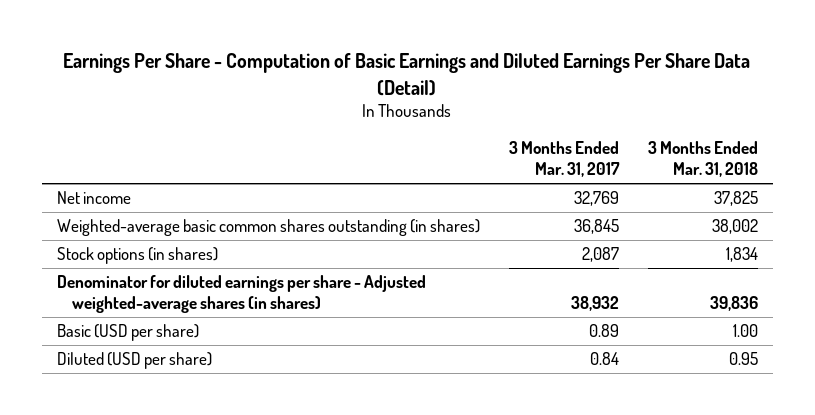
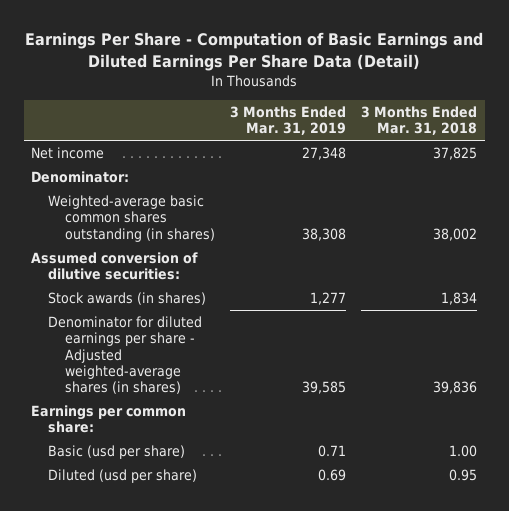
- | 3 Months Ended Mar. 31, 2017 | 3 Months Ended Mar. 31, 2018
+ | 3 Months Ended Mar. 31, 2019 | 3 Months Ended Mar. 31, 2018
+ Denominator:
- Stock options (in shares) | 2,087 | 1,834
+ Assumed conversion of dilutive securities:
+ Stock awards (in shares) | 1,277 | 1,834
- Basic (USD per share) | 0.89 | 1.00
- Diluted (USD per share) | 0.84 | 0.95
+ Earnings per common share:
+ Basic (usd per share) | 0.71 | 1.00
+ Diluted (usd per share) | 0.69 | 0.95

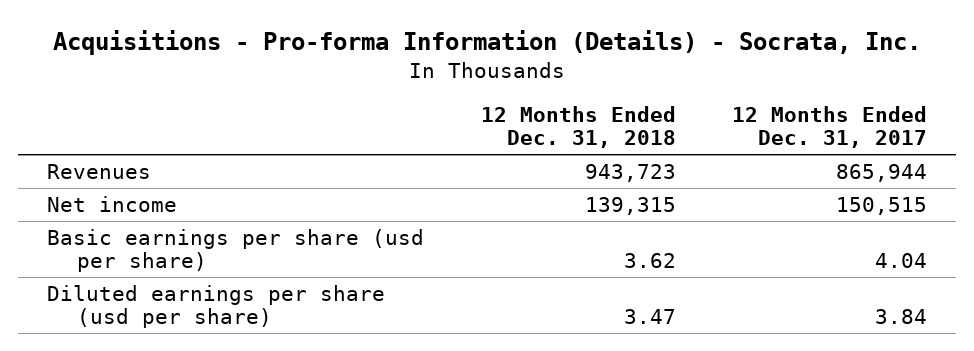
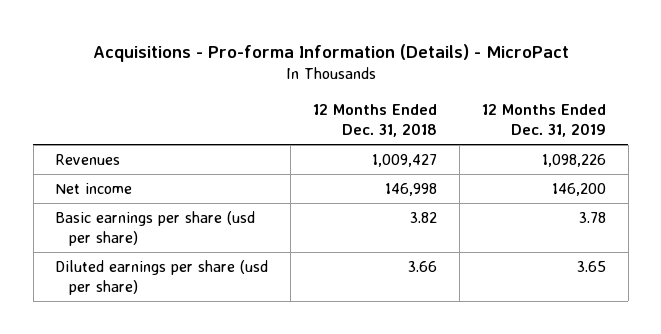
- Acquisitions - Pro-forma Information (Details) - Socrata, Inc.
+ Acquisitions - Pro-forma Information (Details) - MicroPact
- | 12 Months Ended Dec. 31, 2018 | 12 Months Ended Dec. 31, 2017
+ | 12 Months Ended Dec. 31, 2018 | 12 Months Ended Dec. 31, 2019
- Revenues | 943,723 | 865,944
- Net income | 139,315 | 150,515
- Basic earnings per share (usd per share) | 3.62 | 4.04
- Diluted earnings per share (usd per share) | 3.47 | 3.84
+ Revenues | 1,009,427 | 1,098,226
+ Net income | 146,998 | 146,200
+ Basic earnings per share (usd per share) | 3.82 | 3.78
+ Diluted earnings per share (usd per share) | 3.66 | 3.65

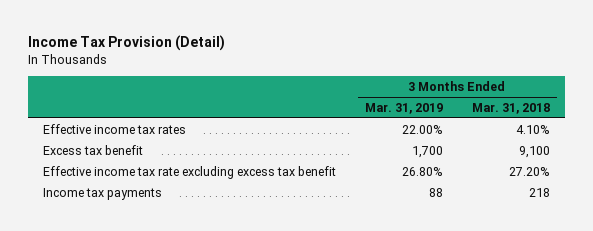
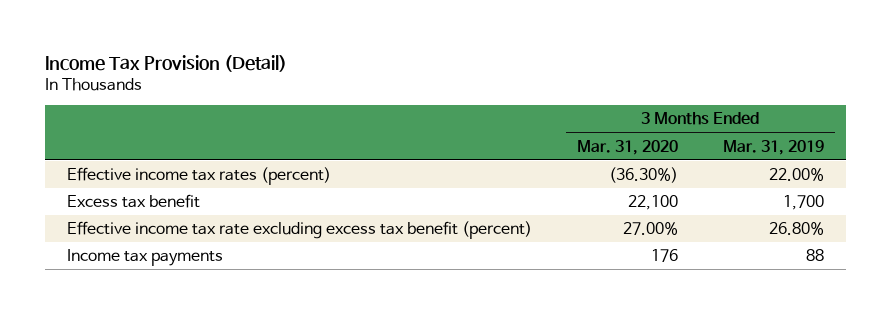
- | 3 Months Ended Mar. 31, 2019 | 3 Months Ended Mar. 31, 2018
+ | 3 Months Ended Mar. 31, 2020 | 3 Months Ended Mar. 31, 2019
- Effective income tax rates | 22.00% | 4.10%
+ Effective income tax rates (percent) | (36.30%) | 22.00%
- Effective income tax rate excluding excess tax benefit | 26.80% | 27.20%
+ Effective income tax rate excluding excess tax benefit (percent) | 27.00% | 26.80%

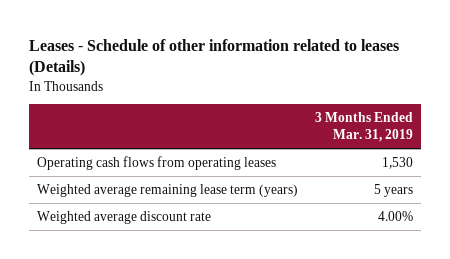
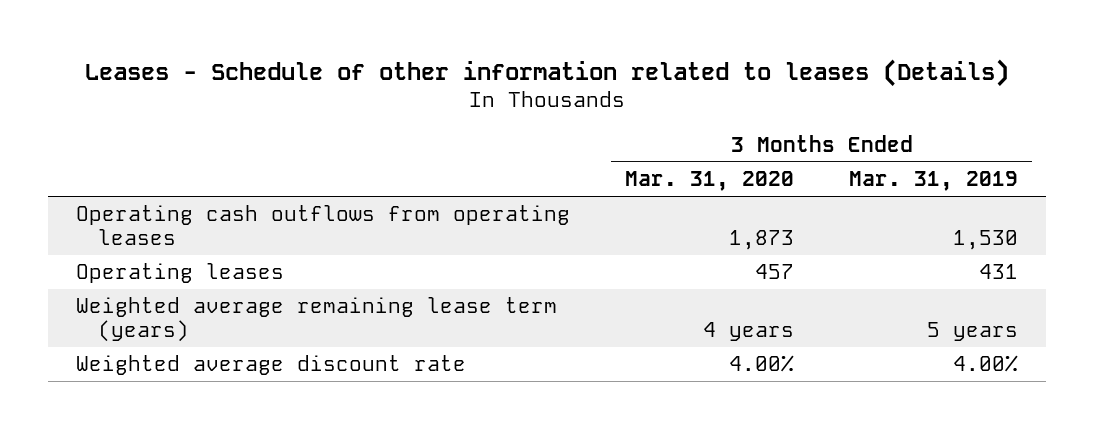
- | 3 Months Ended Mar. 31, 2019
+ | 3 Months Ended Mar. 31, 2020 | 3 Months Ended Mar. 31, 2019
- Operating cash flows from operating leases | 1,530
+ Operating cash outflows from operating leases | 1,873 | 1,530
+ Operating leases | 457 | 431

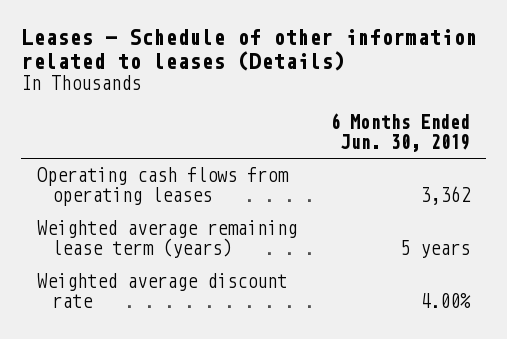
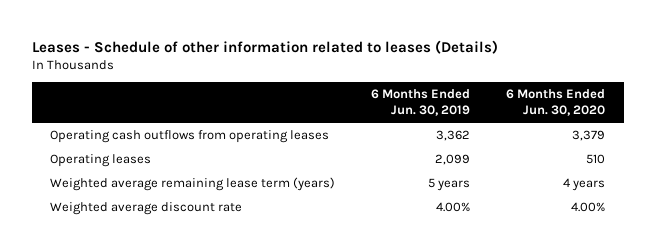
- | 6 Months Ended Jun. 30, 2019
+ | 6 Months Ended Jun. 30, 2019 | 6 Months Ended Jun. 30, 2020
- Operating cash flows from operating leases | 3,362
+ Operating cash outflows from operating leases | 3,362 | 3,379
+ Operating leases | 2,099 | 510

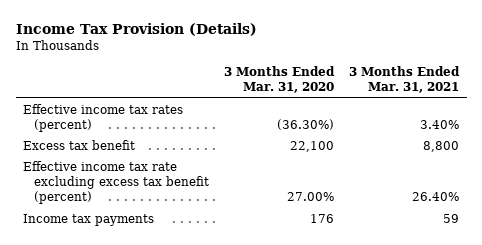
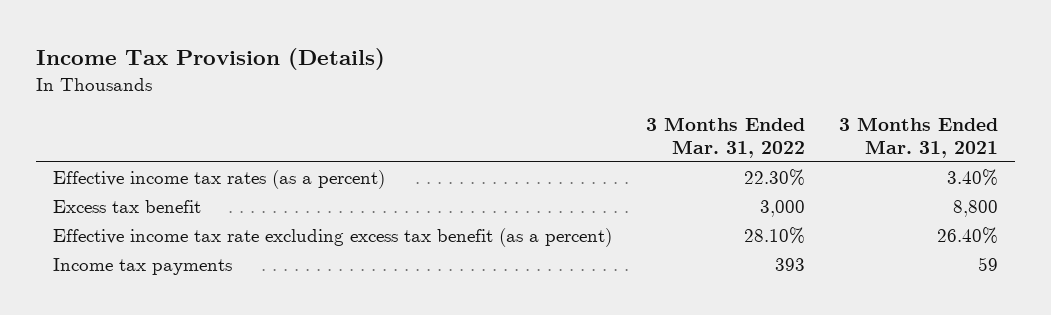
- | 3 Months Ended Mar. 31, 2020 | 3 Months Ended Mar. 31, 2021
+ | 3 Months Ended Mar. 31, 2022 | 3 Months Ended Mar. 31, 2021
- Effective income tax rates (percent) | (36.30%) | 3.40%
+ Effective income tax rates (as a percent) | 22.30% | 3.40%
- Effective income tax rate excluding excess tax benefit (percent) | 27.00% | 26.40%
+ Effective income tax rate excluding excess tax benefit (as a percent) | 28.10% | 26.40%

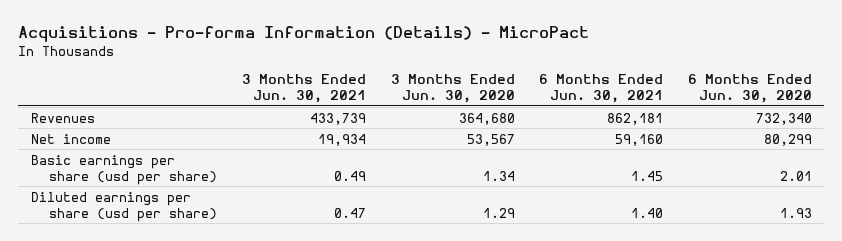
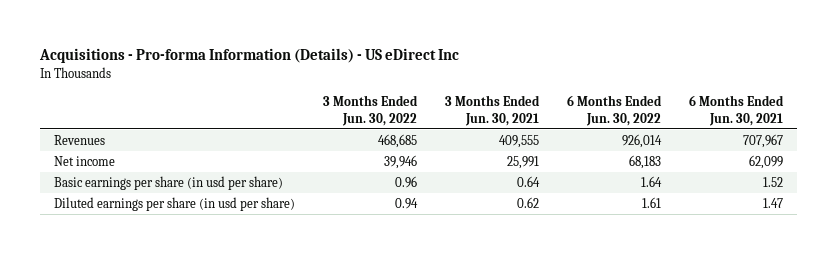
- Acquisitions - Pro-forma Information (Details) - MicroPact
+ Acquisitions - Pro-forma Information (Details) - US eDirect Inc
- | 3 Months Ended Jun. 30, 2021 | 3 Months Ended Jun. 30, 2020 | 6 Months Ended Jun. 30, 2021 | 6 Months Ended Jun. 30, 2020
+ | 3 Months Ended Jun. 30, 2022 | 3 Months Ended Jun. 30, 2021 | 6 Months Ended Jun. 30, 2022 | 6 Months Ended Jun. 30, 2021
- Revenues | 433,739 | 364,680 | 862,181 | 732,340
- Net income | 19,934 | 53,567 | 59,160 | 80,299
- Basic earnings per share (usd per share) | 0.49 | 1.34 | 1.45 | 2.01
- Diluted earnings per share (usd per share) | 0.47 | 1.29 | 1.40 | 1.93
+ Revenues | 468,685 | 409,555 | 926,014 | 707,967
+ Net income | 39,946 | 25,991 | 68,183 | 62,099
+ Basic earnings per share (in usd per share) | 0.96 | 0.64 | 1.64 | 1.52
+ Diluted earnings per share (in usd per share) | 0.94 | 0.62 | 1.61 | 1.47

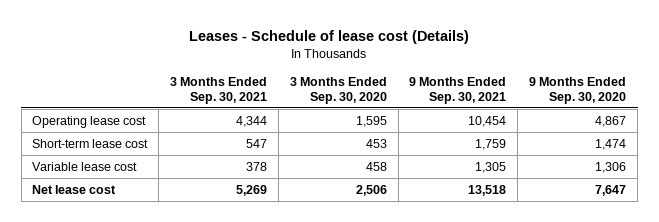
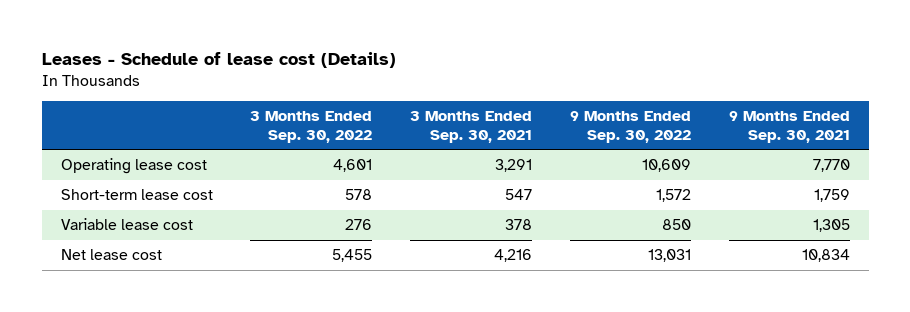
- | 3 Months Ended Sep. 30, 2021 | 3 Months Ended Sep. 30, 2020 | 9 Months Ended Sep. 30, 2021 | 9 Months Ended Sep. 30, 2020
+ | 3 Months Ended Sep. 30, 2022 | 3 Months Ended Sep. 30, 2021 | 9 Months Ended Sep. 30, 2022 | 9 Months Ended Sep. 30, 2021
- Operating lease cost | 4,344 | 1,595 | 10,454 | 4,867
+ Operating lease cost | 4,601 | 3,291 | 10,609 | 7,770
- Net lease cost | 5,269 | 2,506 | 13,518 | 7,647
+ Net lease cost | 5,455 | 4,216 | 13,031 | 10,834

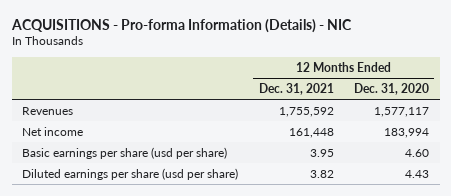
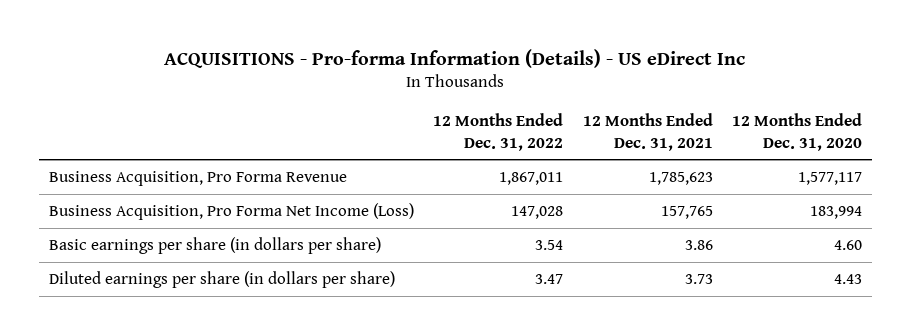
- ACQUISITIONS - Pro-forma Information (Details) - NIC
+ ACQUISITIONS - Pro-forma Information (Details) - US eDirect Inc
- | 12 Months Ended Dec. 31, 2021 | 12 Months Ended Dec. 31, 2020
+ | 12 Months Ended Dec. 31, 2022 | 12 Months Ended Dec. 31, 2021 | 12 Months Ended Dec. 31, 2020
- Revenues | 1,755,592 | 1,577,117
- Net income | 161,448 | 183,994
- Basic earnings per share (usd per share) | 3.95 | 4.60
- Diluted earnings per share (usd per share) | 3.82 | 4.43
+ Business Acquisition, Pro Forma Revenue | 1,867,011 | 1,785,623 | 1,577,117
+ Business Acquisition, Pro Forma Net Income (Loss) | 147,028 | 157,765 | 183,994
+ Basic earnings per share (in dollars per share) | 3.54 | 3.86 | 4.60
+ Diluted earnings per share (in dollars per share) | 3.47 | 3.73 | 4.43

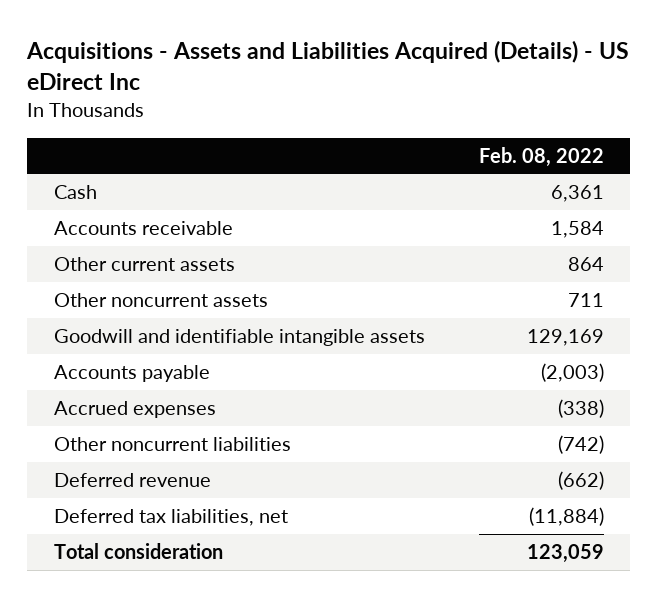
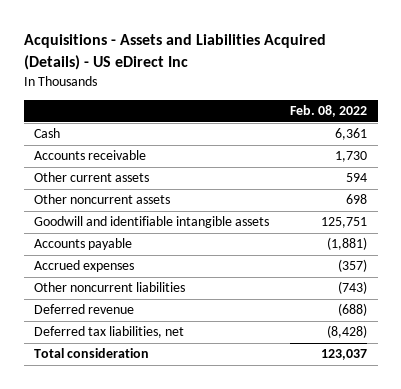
- Accounts receivable | 1,584
- Other current assets | 864
- Other noncurrent assets | 711
- Goodwill and identifiable intangible assets | 129,169
- Accounts payable | (2,003)
- Accrued expenses | (338)
- Other noncurrent liabilities | (742)
- Deferred revenue | (662)
- Deferred tax liabilities, net | (11,884)
- Total consideration | 123,059
+ Accounts receivable | 1,730
+ Other current assets | 594
+ Other noncurrent assets | 698
+ Goodwill and identifiable intangible assets | 125,751
+ Accounts payable | (1,881)
+ Accrued expenses | (357)
+ Other noncurrent liabilities | (743)
+ Deferred revenue | (688)
+ Deferred tax liabilities, net | (8,428)
+ Total consideration | 123,037

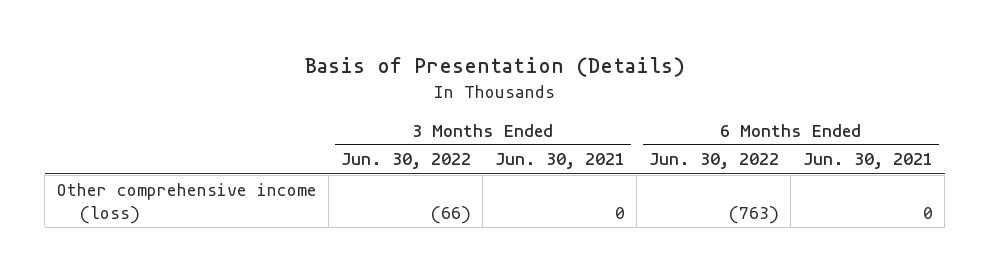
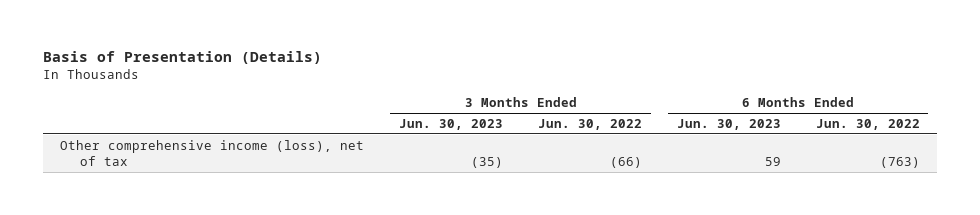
- | 3 Months Ended Jun. 30, 2022 | 3 Months Ended Jun. 30, 2021 | 6 Months Ended Jun. 30, 2022 | 6 Months Ended Jun. 30, 2021
+ | 3 Months Ended Jun. 30, 2023 | 3 Months Ended Jun. 30, 2022 | 6 Months Ended Jun. 30, 2023 | 6 Months Ended Jun. 30, 2022
- Other comprehensive income (loss) | (66) | 0 | (763) | 0
+ Other comprehensive income (loss), net of tax | (35) | (66) | 59 | (763)

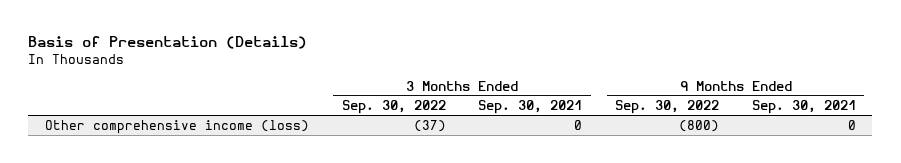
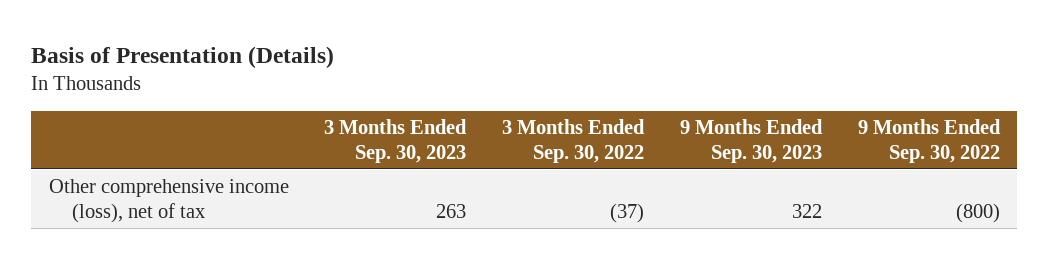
- | 3 Months Ended Sep. 30, 2022 | 3 Months Ended Sep. 30, 2021 | 9 Months Ended Sep. 30, 2022 | 9 Months Ended Sep. 30, 2021
+ | 3 Months Ended Sep. 30, 2023 | 3 Months Ended Sep. 30, 2022 | 9 Months Ended Sep. 30, 2023 | 9 Months Ended Sep. 30, 2022
- Other comprehensive income (loss) | (37) | 0 | (800) | 0
+ Other comprehensive income (loss), net of tax | 263 | (37) | 322 | (800)

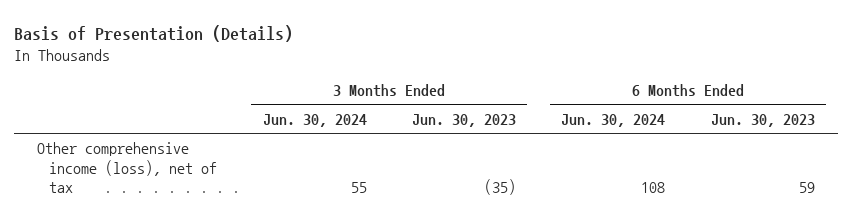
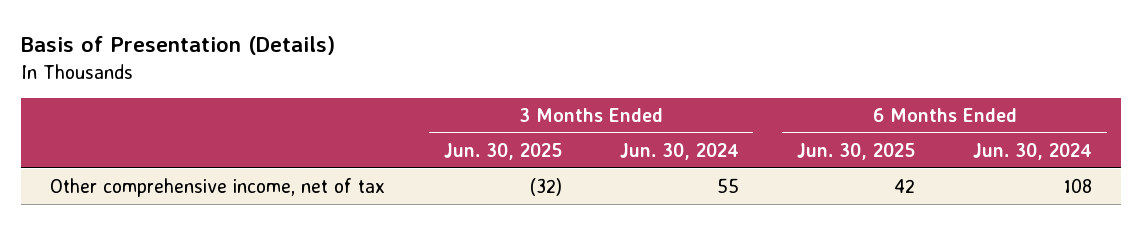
- | 3 Months Ended Jun. 30, 2024 | 3 Months Ended Jun. 30, 2023 | 6 Months Ended Jun. 30, 2024 | 6 Months Ended Jun. 30, 2023
+ | 3 Months Ended Jun. 30, 2025 | 3 Months Ended Jun. 30, 2024 | 6 Months Ended Jun. 30, 2025 | 6 Months Ended Jun. 30, 2024
- Other comprehensive income (loss), net of tax | 55 | (35) | 108 | 59
+ Other comprehensive income, net of tax | (32) | 55 | 42 | 108

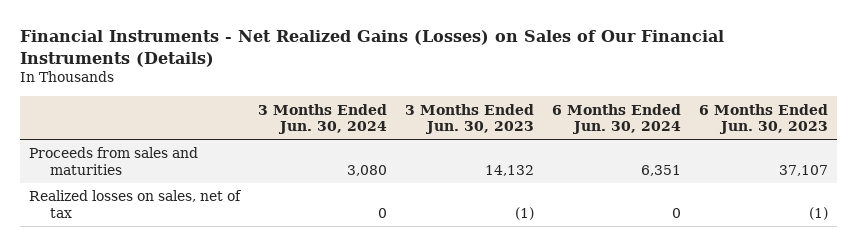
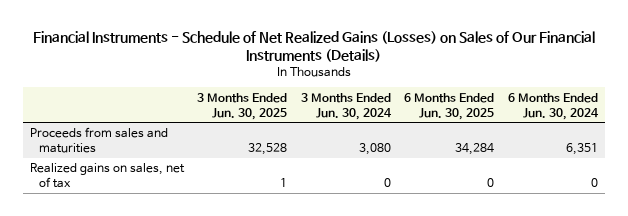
- Financial Instruments - Net Realized Gains (Losses) on Sales of Our Financial Instruments (Details)
+ Financial Instruments - Schedule of Net Realized Gains (Losses) on Sales of Our Financial Instruments (Details)
- | 3 Months Ended Jun. 30, 2024 | 3 Months Ended Jun. 30, 2023 | 6 Months Ended Jun. 30, 2024 | 6 Months Ended Jun. 30, 2023
+ | 3 Months Ended Jun. 30, 2025 | 3 Months Ended Jun. 30, 2024 | 6 Months Ended Jun. 30, 2025 | 6 Months Ended Jun. 30, 2024
- Realized losses on sales, net of tax | 0 | (1) | 0 | (1)
+ Realized gains on sales, net of tax | 1 | 0 | 0 | 0

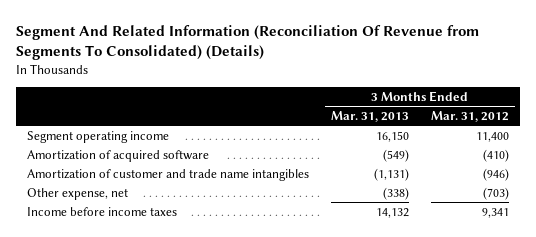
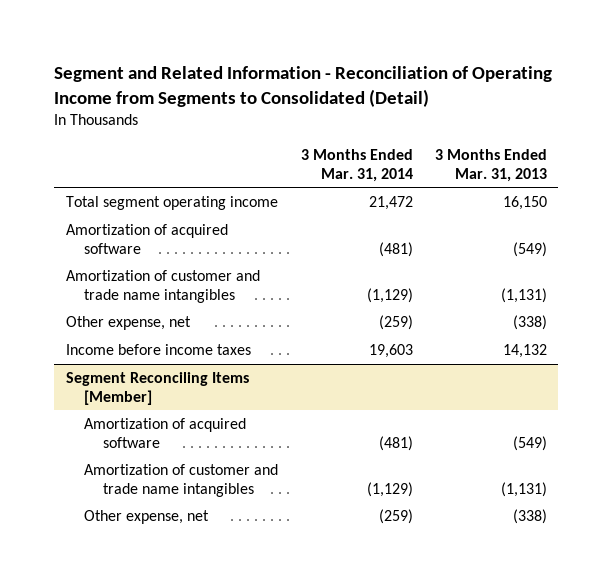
- Segment And Related Information (Reconciliation Of Revenue from Segments To Consolidated) (Details)
+ Segment and Related Information - Reconciliation of Operating Income from Segments to Consolidated (Detail)
- | 3 Months Ended Mar. 31, 2013 | 3 Months Ended Mar. 31, 2012
+ | 3 Months Ended Mar. 31, 2014 | 3 Months Ended Mar. 31, 2013
- Segment operating income | 16,150 | 11,400
+ Total segment operating income | 21,472 | 16,150
+ Segment Reconciling Items [Member]
+ Amortization of acquired software | (481) | (549)
+ Amortization of customer and trade name intangibles | (1,129) | (1,131)
+ Other expense, net | (259) | (338)

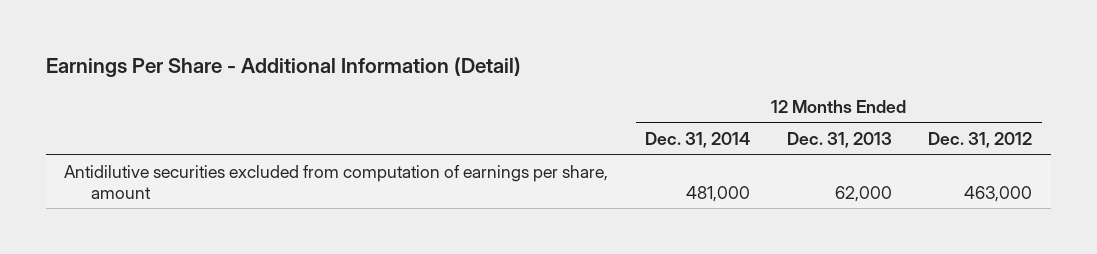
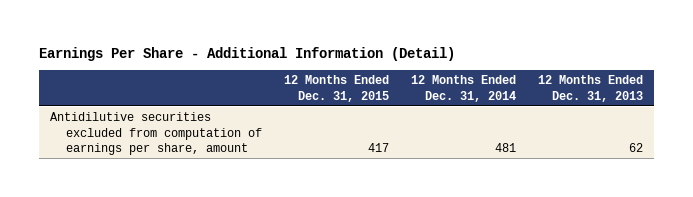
- | 12 Months Ended Dec. 31, 2014 | 12 Months Ended Dec. 31, 2013 | 12 Months Ended Dec. 31, 2012
+ | 12 Months Ended Dec. 31, 2015 | 12 Months Ended Dec. 31, 2014 | 12 Months Ended Dec. 31, 2013
- Antidilutive securities excluded from computation of earnings per share, amount | 481,000 | 62,000 | 463,000
+ Antidilutive securities excluded from computation of earnings per share, amount | 417 | 481 | 62

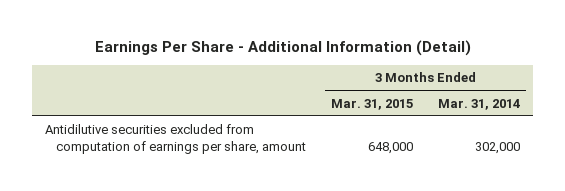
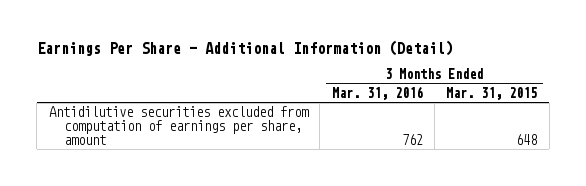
- | 3 Months Ended Mar. 31, 2015 | 3 Months Ended Mar. 31, 2014
+ | 3 Months Ended Mar. 31, 2016 | 3 Months Ended Mar. 31, 2015
- Antidilutive securities excluded from computation of earnings per share, amount | 648,000 | 302,000
+ Antidilutive securities excluded from computation of earnings per share, amount | 762 | 648

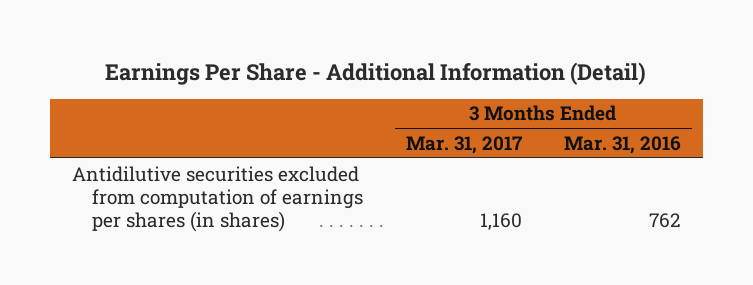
- | 3 Months Ended Mar. 31, 2016 | 3 Months Ended Mar. 31, 2015
+ | 3 Months Ended Mar. 31, 2017 | 3 Months Ended Mar. 31, 2016
- Antidilutive securities excluded from computation of earnings per share, amount | 762 | 648
+ Antidilutive securities excluded from computation of earnings per shares (in shares) | 1,160 | 762

